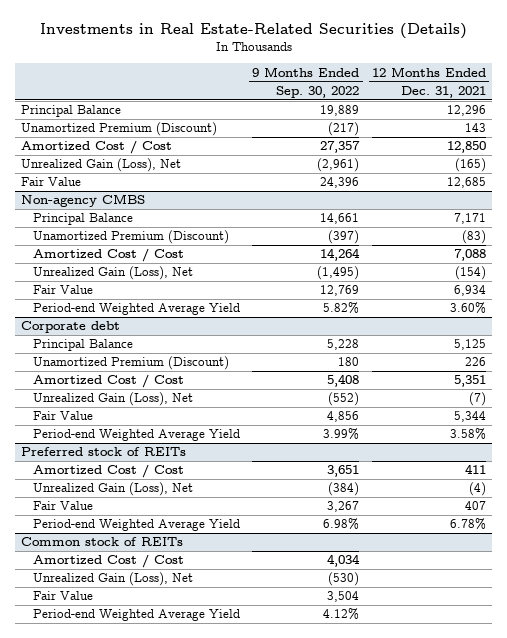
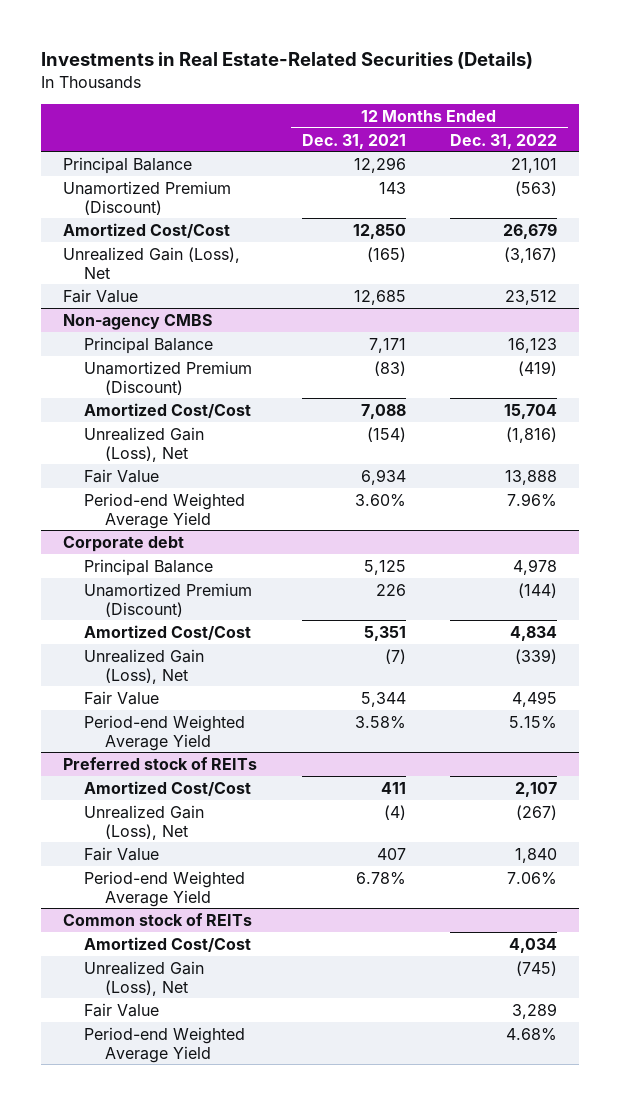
- | 9 Months Ended Sep. 30, 2022 | 12 Months Ended Dec. 31, 2021
+ | 12 Months Ended Dec. 31, 2021 | 12 Months Ended Dec. 31, 2022
- Amortized Cost / Cost | 27,357 | 12,850
+ Amortized Cost/Cost | 12,850 | 26,679
@ Non-agency CMBS
- Amortized Cost / Cost | 14,264 | 7,088
+ Amortized Cost/Cost | 7,088 | 15,704
@ Corporate debt
- Amortized Cost / Cost | 5,408 | 5,351
+ Amortized Cost/Cost | 5,351 | 4,834
@ Preferred stock of REITs
- Amortized Cost / Cost | 3,651 | 411
+ Amortized Cost/Cost | 411 | 2,107
@ Common stock of REITs
- Amortized Cost / Cost | 4,034 |
+ Amortized Cost/Cost | | 4,034

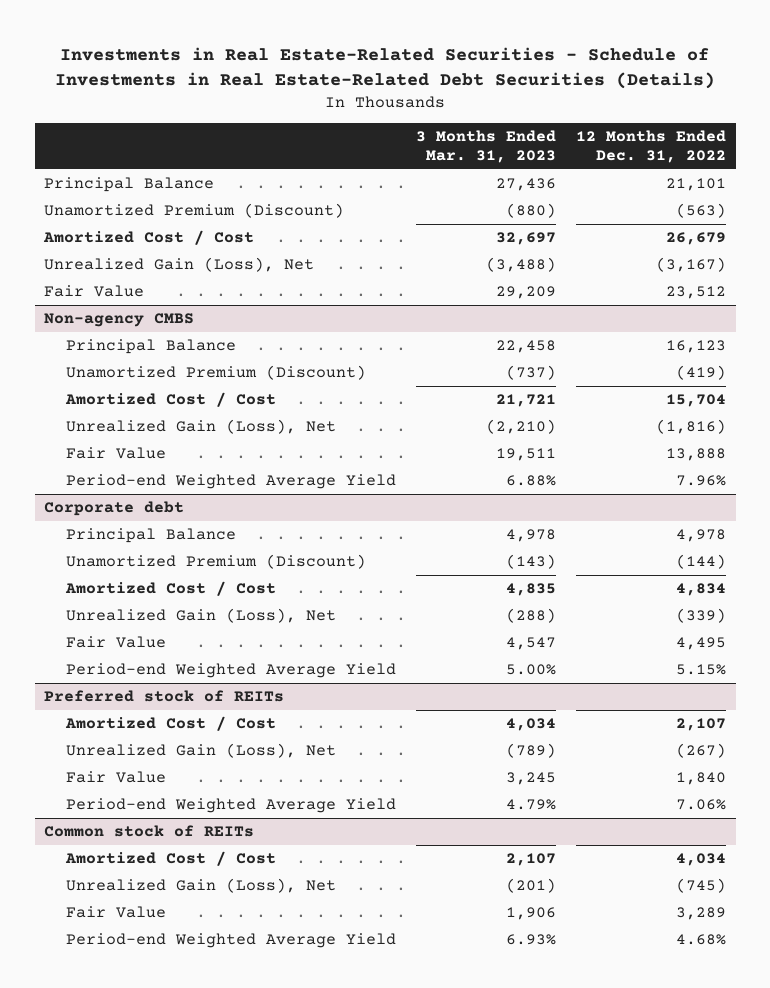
- Investments in Real Estate-Related Securities (Details)
+ Investments in Real Estate-Related Securities - Schedule of Investments in Real Estate-Related Debt Securities (Details)
- | 12 Months Ended Dec. 31, 2021 | 12 Months Ended Dec. 31, 2022
+ | 3 Months Ended Mar. 31, 2023 | 12 Months Ended Dec. 31, 2022
- Amortized Cost/Cost | 12,850 | 26,679
+ Amortized Cost / Cost | 32,697 | 26,679
@ Non-agency CMBS
- Amortized Cost/Cost | 7,088 | 15,704
+ Amortized Cost / Cost | 21,721 | 15,704
@ Corporate debt
- Amortized Cost/Cost | 5,351 | 4,834
+ Amortized Cost / Cost | 4,835 | 4,834
@ Preferred stock of REITs
- Amortized Cost/Cost | 411 | 2,107
+ Amortized Cost / Cost | 4,034 | 2,107
@ Common stock of REITs
- Amortized Cost/Cost | | 4,034
+ Amortized Cost / Cost | 2,107 | 4,034

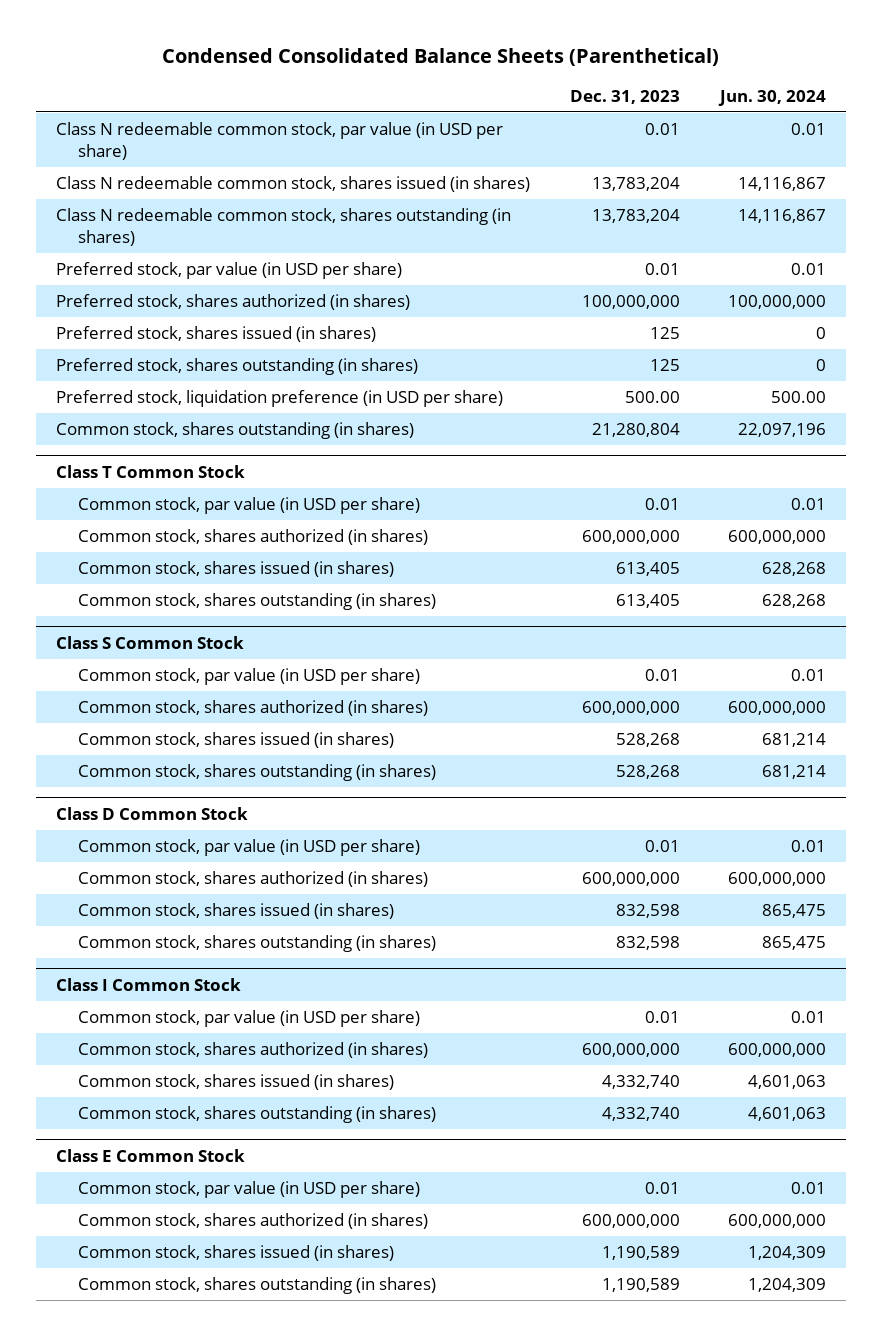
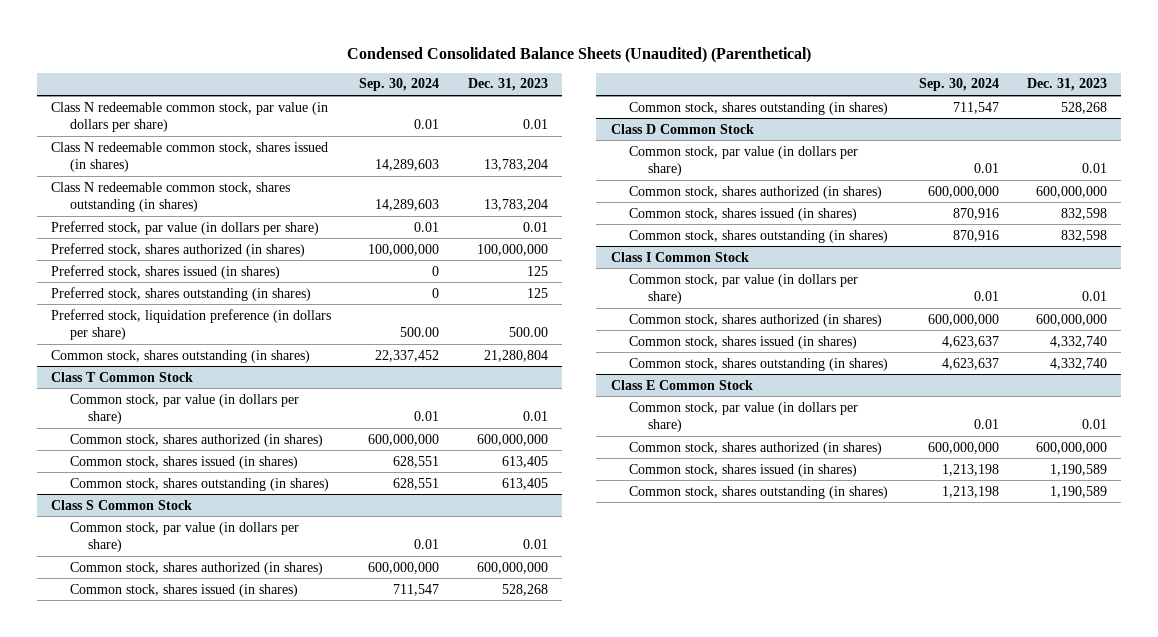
- Condensed Consolidated Balance Sheets (Parenthetical)
+ Condensed Consolidated Balance Sheets (Unaudited) (Parenthetical)
- | Dec. 31, 2023 | Jun. 30, 2024
+ | Sep. 30, 2024 | Dec. 31, 2023
- Class N redeemable common stock, par value (in USD per share) | 0.01 | 0.01
+ Class N redeemable common stock, par value (in dollars per share) | 0.01 | 0.01
- Preferred stock, par value (in USD per share) | 0.01 | 0.01
+ Preferred stock, par value (in dollars per share) | 0.01 | 0.01
- Preferred stock, liquidation preference (in USD per share) | 500.00 | 500.00
+ Preferred stock, liquidation preference (in dollars per share) | 500.00 | 500.00
@ Class T Common Stock
- Common stock, par value (in USD per share) | 0.01 | 0.01
+ Common stock, par value (in dollars per share) | 0.01 | 0.01
@ Class S Common Stock
- Common stock, par value (in USD per share) | 0.01 | 0.01
+ Common stock, par value (in dollars per share) | 0.01 | 0.01
@ Class D Common Stock
- Common stock, par value (in USD per share) | 0.01 | 0.01
+ Common stock, par value (in dollars per share) | 0.01 | 0.01
@ Class I Common Stock
- Common stock, par value (in USD per share) | 0.01 | 0.01
+ Common stock, par value (in dollars per share) | 0.01 | 0.01
@ Class E Common Stock
- Common stock, par value (in USD per share) | 0.01 | 0.01
+ Common stock, par value (in dollars per share) | 0.01 | 0.01

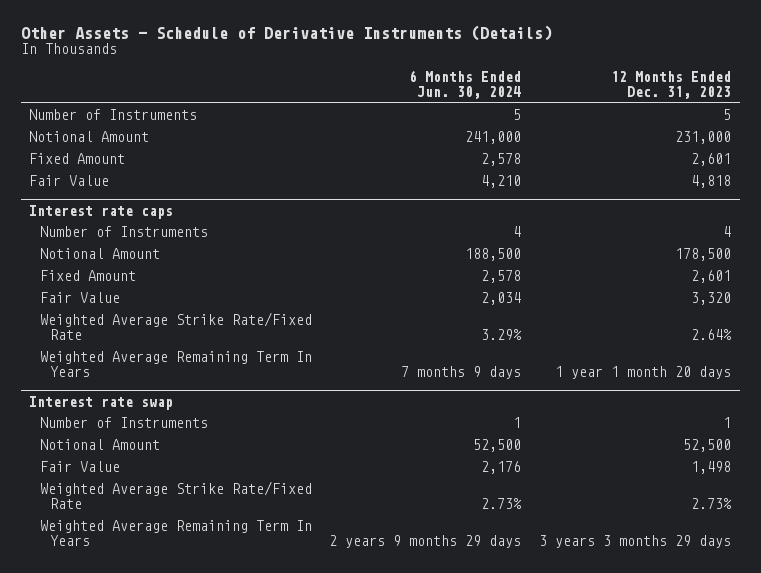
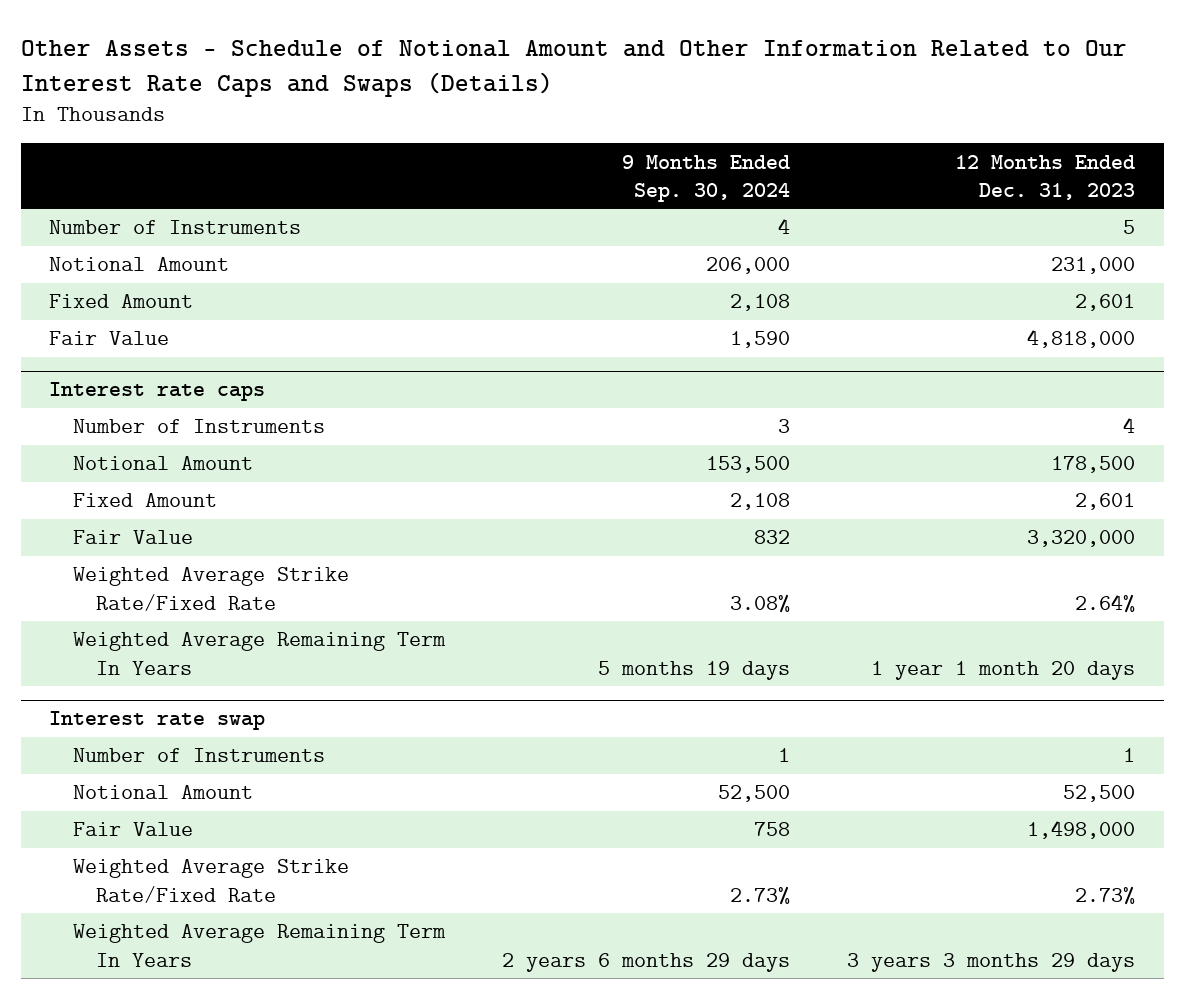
- Other Assets - Schedule of Derivative Instruments (Details)
+ Other Assets - Schedule of Notional Amount and Other Information Related to Our Interest Rate Caps and Swaps (Details)
- | 6 Months Ended Jun. 30, 2024 | 12 Months Ended Dec. 31, 2023
+ | 9 Months Ended Sep. 30, 2024 | 12 Months Ended Dec. 31, 2023
- Fair Value | 4,210 | 4,818
+ Fair Value | 1,590 | 4,818,000
@ Interest rate caps
- Fair Value | 2,034 | 3,320
+ Fair Value | 832 | 3,320,000
@ Interest rate swap
- Fair Value | 2,176 | 1,498
+ Fair Value | 758 | 1,498,000

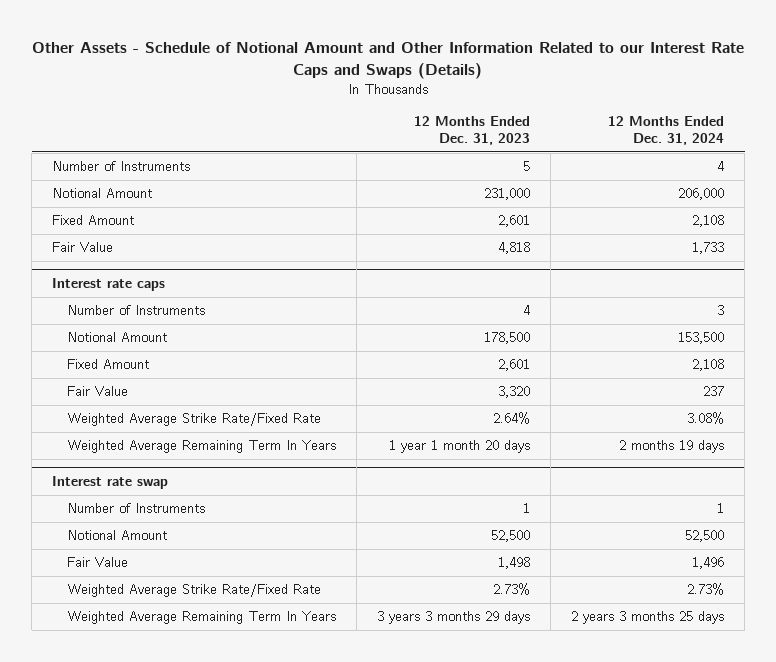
- Other Assets - Schedule of Notional Amount and Other Information Related to Our Interest Rate Caps and Swaps (Details)
+ Other Assets - Schedule of Notional Amount and Other Information Related to our Interest Rate Caps and Swaps (Details)
- | 9 Months Ended Sep. 30, 2024 | 12 Months Ended Dec. 31, 2023
+ | 12 Months Ended Dec. 31, 2023 | 12 Months Ended Dec. 31, 2024
- Fair Value | 1,590 | 4,818,000
+ Fair Value | 4,818 | 1,733
@ Interest rate caps
- Fair Value | 832 | 3,320,000
+ Fair Value | 3,320 | 237
@ Interest rate swap
- Fair Value | 758 | 1,498,000
+ Fair Value | 1,498 | 1,496

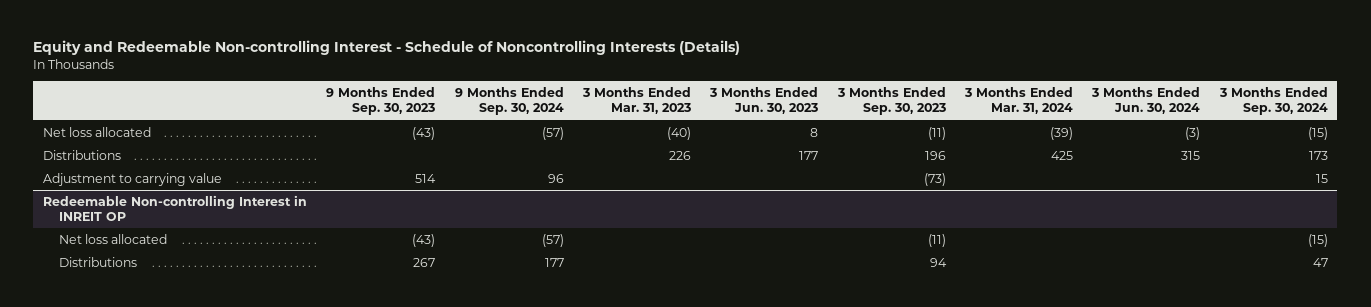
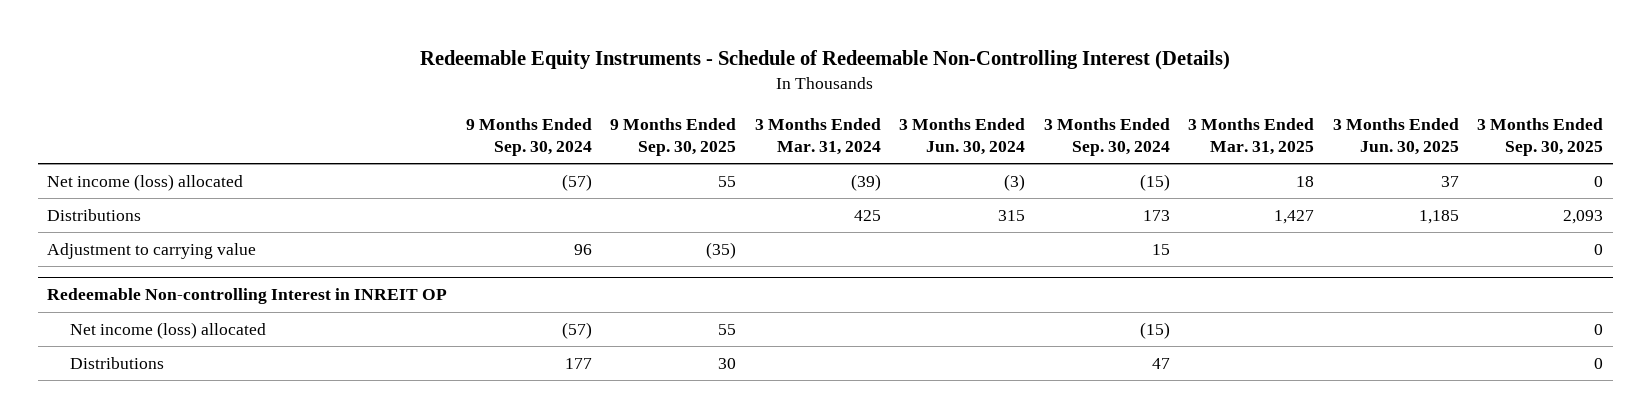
- Equity and Redeemable Non-controlling Interest - Schedule of Noncontrolling Interests (Details)
+ Redeemable Equity Instruments - Schedule of Redeemable Non-Controlling Interest (Details)
- | 9 Months Ended Sep. 30, 2023 | 9 Months Ended Sep. 30, 2024 | 3 Months Ended Mar. 31, 2023 | 3 Months Ended Jun. 30, 2023 | 3 Months Ended Sep. 30, 2023 | 3 Months Ended Mar. 31, 2024 | 3 Months Ended Jun. 30, 2024 | 3 Months Ended Sep. 30, 2024
+ | 9 Months Ended Sep. 30, 2024 | 9 Months Ended Sep. 30, 2025 | 3 Months Ended Mar. 31, 2024 | 3 Months Ended Jun. 30, 2024 | 3 Months Ended Sep. 30, 2024 | 3 Months Ended Mar. 31, 2025 | 3 Months Ended Jun. 30, 2025 | 3 Months Ended Sep. 30, 2025
- Net loss allocated | (43) | (57) | (40) | 8 | (11) | (39) | (3) | (15)
+ Net income (loss) allocated | (57) | 55 | (39) | (3) | (15) | 18 | 37 | 0
@ Redeemable Non-controlling Interest in INREIT OP
- Net loss allocated | (43) | (57) | | | (11) | | | (15)
+ Net income (loss) allocated | (57) | 55 | | | (15) | | | 0

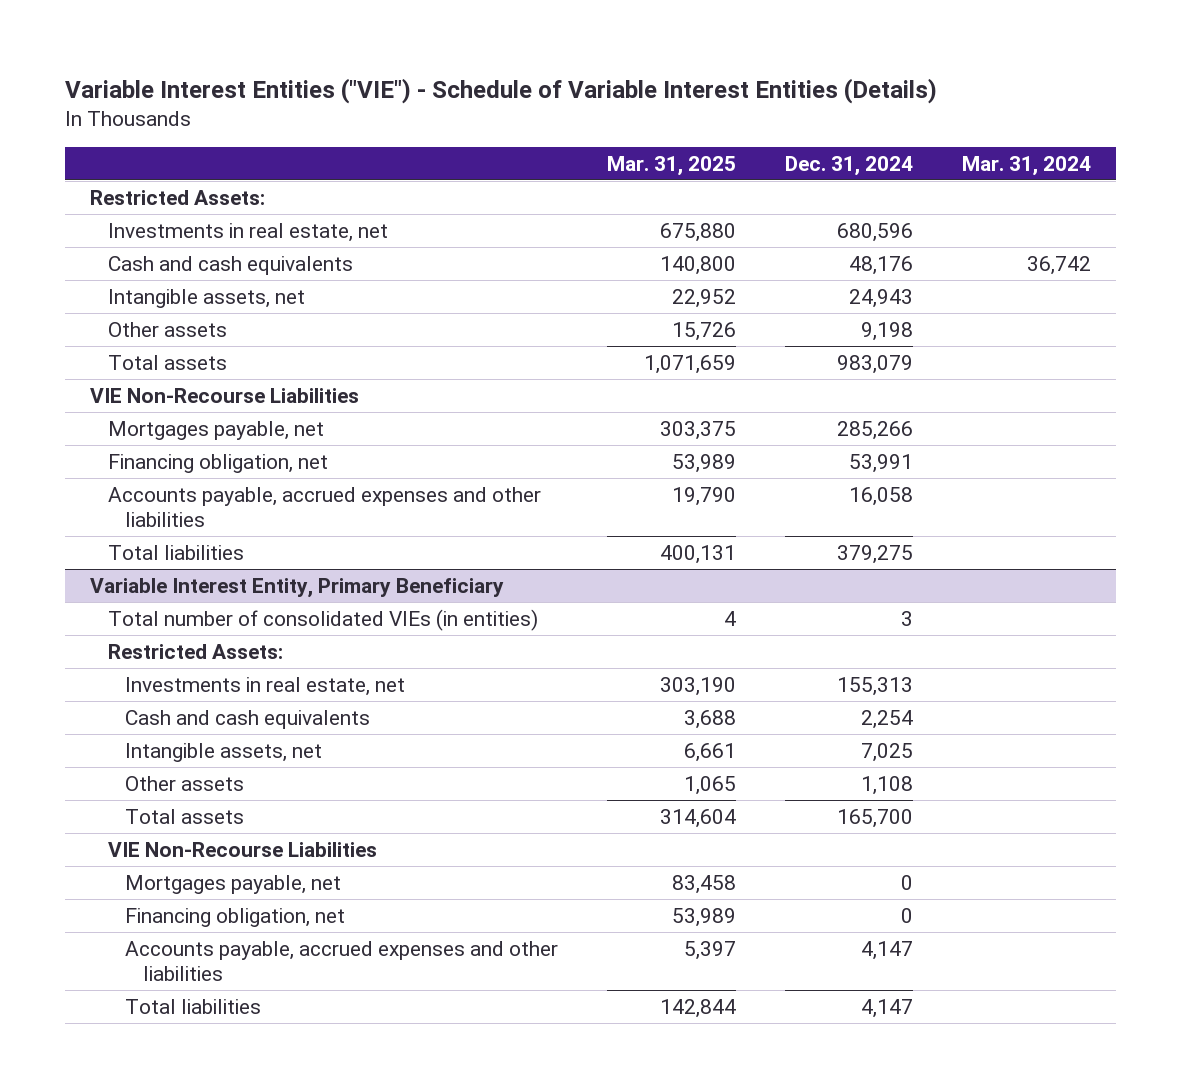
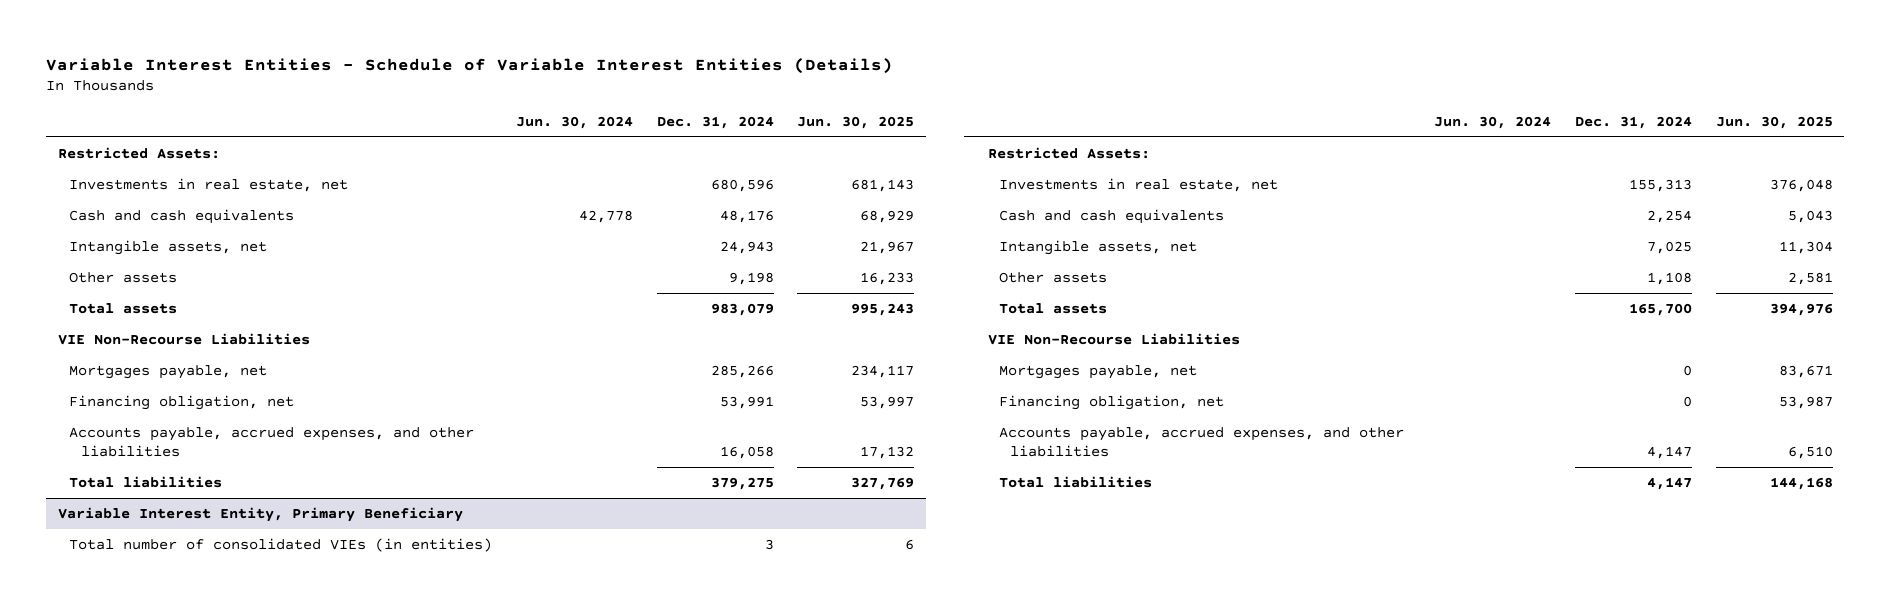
- Variable Interest Entities ("VIE") - Schedule of Variable Interest Entities (Details)
+ Variable Interest Entities - Schedule of Variable Interest Entities (Details)
- | Mar. 31, 2025 | Dec. 31, 2024 | Mar. 31, 2024
+ | Jun. 30, 2024 | Dec. 31, 2024 | Jun. 30, 2025
- Accounts payable, accrued expenses and other liabilities | 19,790 | 16,058 |
+ Accounts payable, accrued expenses, and other liabilities | | 16,058 | 17,132
@ Variable Interest Entity, Primary Beneficiary
- Accounts payable, accrued expenses and other liabilities | 5,397 | 4,147 |
+ Accounts payable, accrued expenses, and other liabilities | | 4,147 | 6,510

